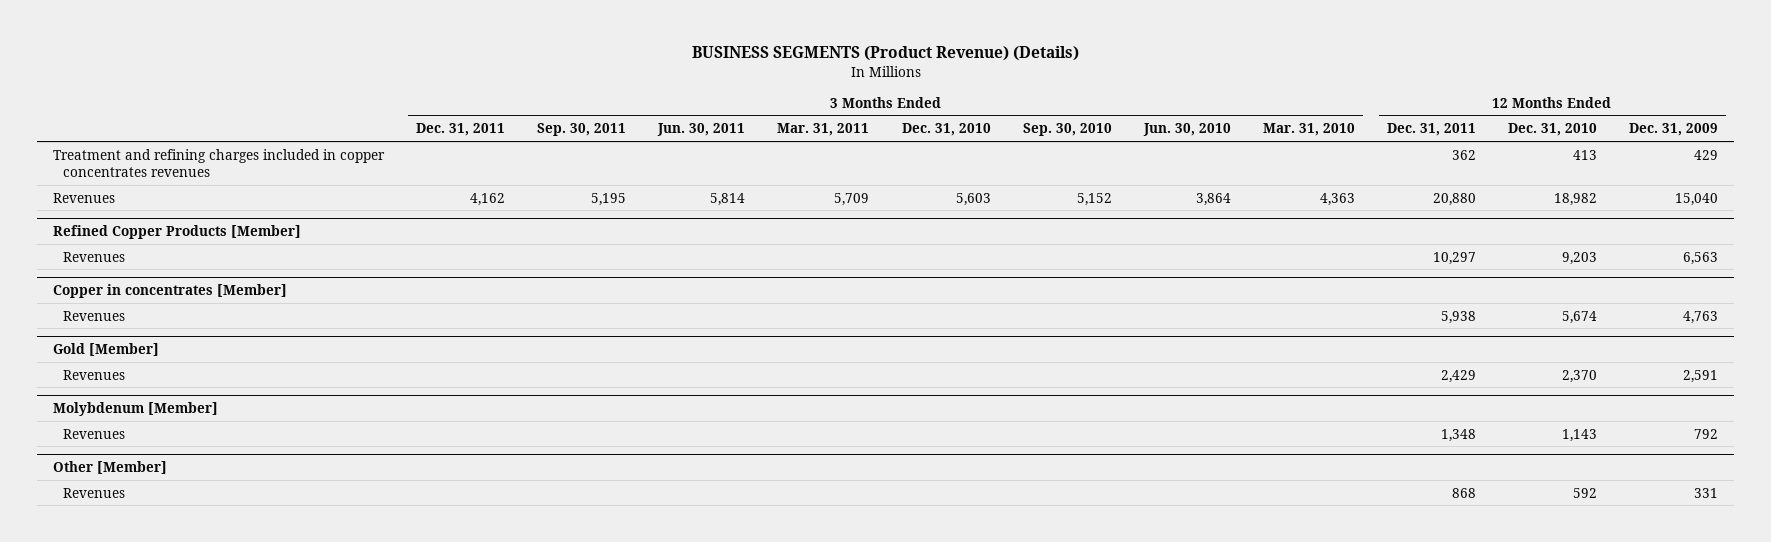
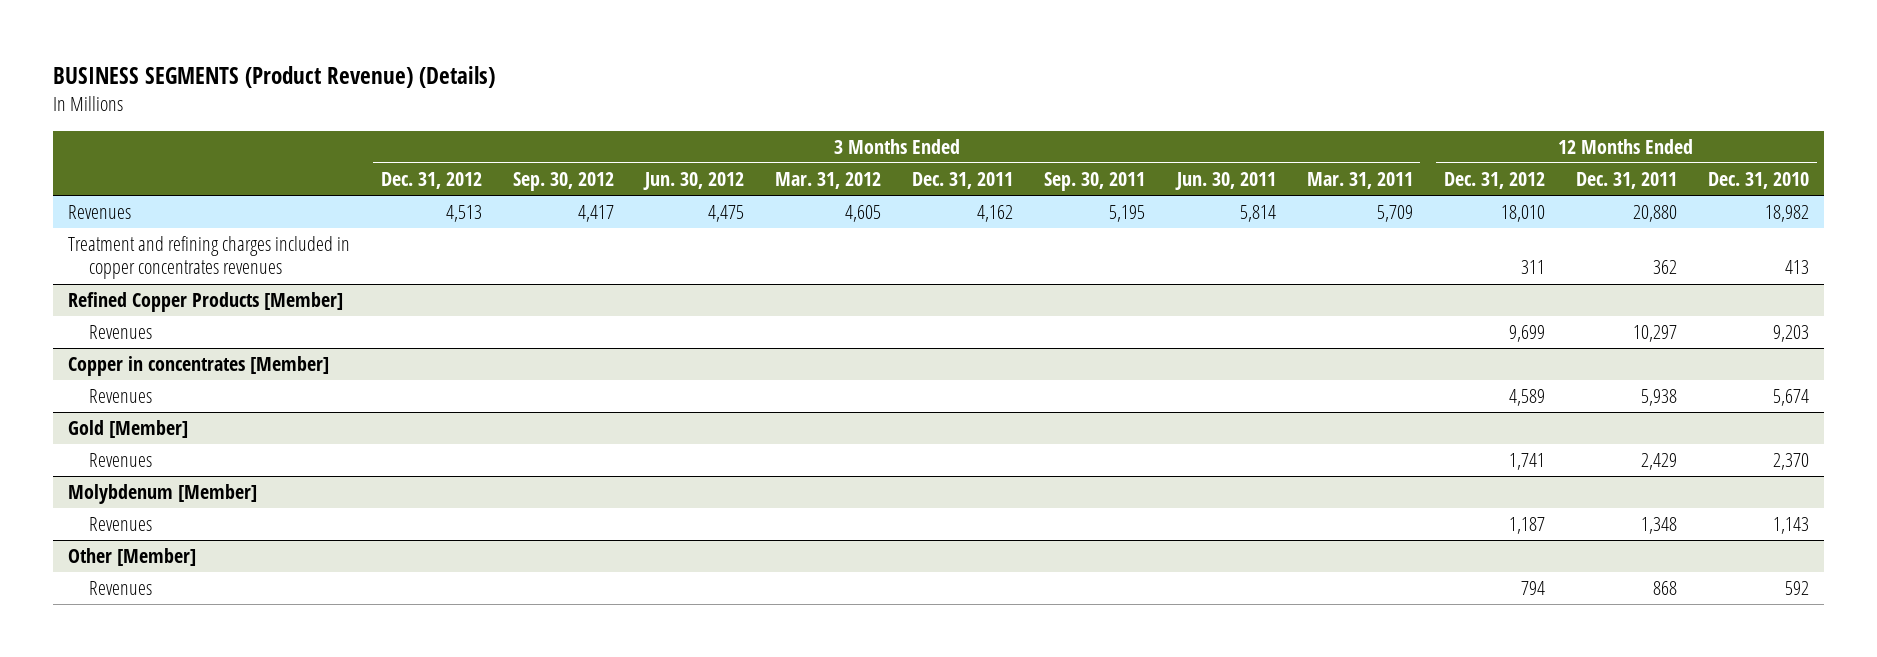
- | 3 Months Ended Dec. 31, 2011 | 3 Months Ended Sep. 30, 2011 | 3 Months Ended Jun. 30, 2011 | 3 Months Ended Mar. 31, 2011 | 3 Months Ended Dec. 31, 2010 | 3 Months Ended Sep. 30, 2010 | 3 Months Ended Jun. 30, 2010 | 3 Months Ended Mar. 31, 2010 | 12 Months Ended Dec. 31, 2011 | 12 Months Ended Dec. 31, 2010 | 12 Months Ended Dec. 31, 2009
+ | 3 Months Ended Dec. 31, 2012 | 3 Months Ended Sep. 30, 2012 | 3 Months Ended Jun. 30, 2012 | 3 Months Ended Mar. 31, 2012 | 3 Months Ended Dec. 31, 2011 | 3 Months Ended Sep. 30, 2011 | 3 Months Ended Jun. 30, 2011 | 3 Months Ended Mar. 31, 2011 | 12 Months Ended Dec. 31, 2012 | 12 Months Ended Dec. 31, 2011 | 12 Months Ended Dec. 31, 2010
moved down: Treatment and refining charges included in copper concentrates revenues | | | | | | | | | 311 | 362 | 413

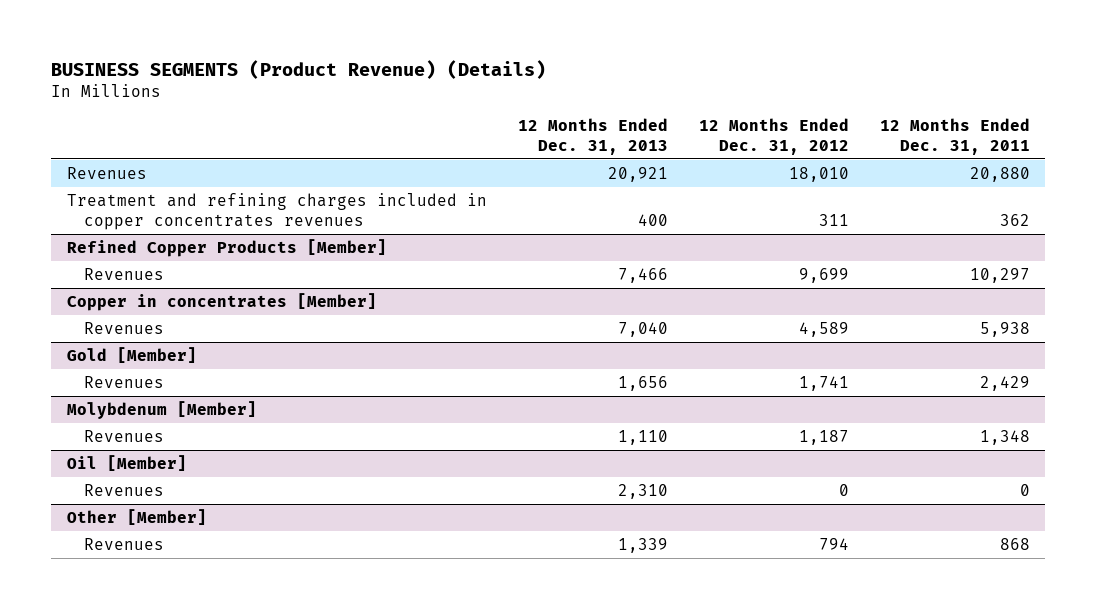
- | 3 Months Ended Dec. 31, 2012 | 3 Months Ended Sep. 30, 2012 | 3 Months Ended Jun. 30, 2012 | 3 Months Ended Mar. 31, 2012 | 3 Months Ended Dec. 31, 2011 | 3 Months Ended Sep. 30, 2011 | 3 Months Ended Jun. 30, 2011 | 3 Months Ended Mar. 31, 2011 | 12 Months Ended Dec. 31, 2012 | 12 Months Ended Dec. 31, 2011 | 12 Months Ended Dec. 31, 2010
+ | 12 Months Ended Dec. 31, 2013 | 12 Months Ended Dec. 31, 2012 | 12 Months Ended Dec. 31, 2011
+ Oil [Member]
+ Revenues | 2,310 | 0 | 0

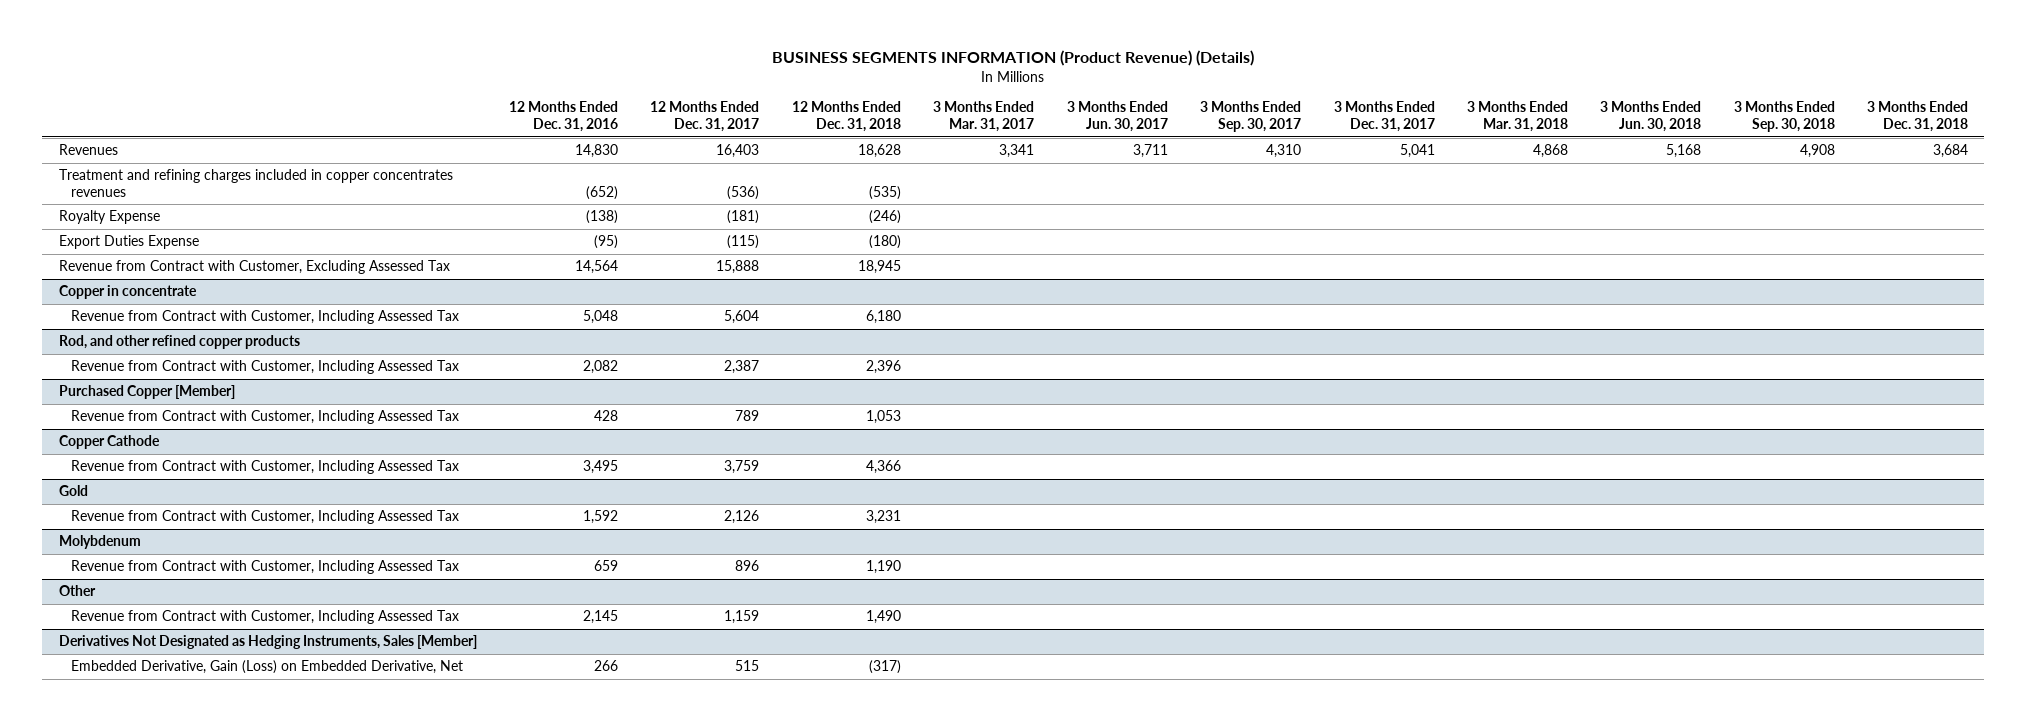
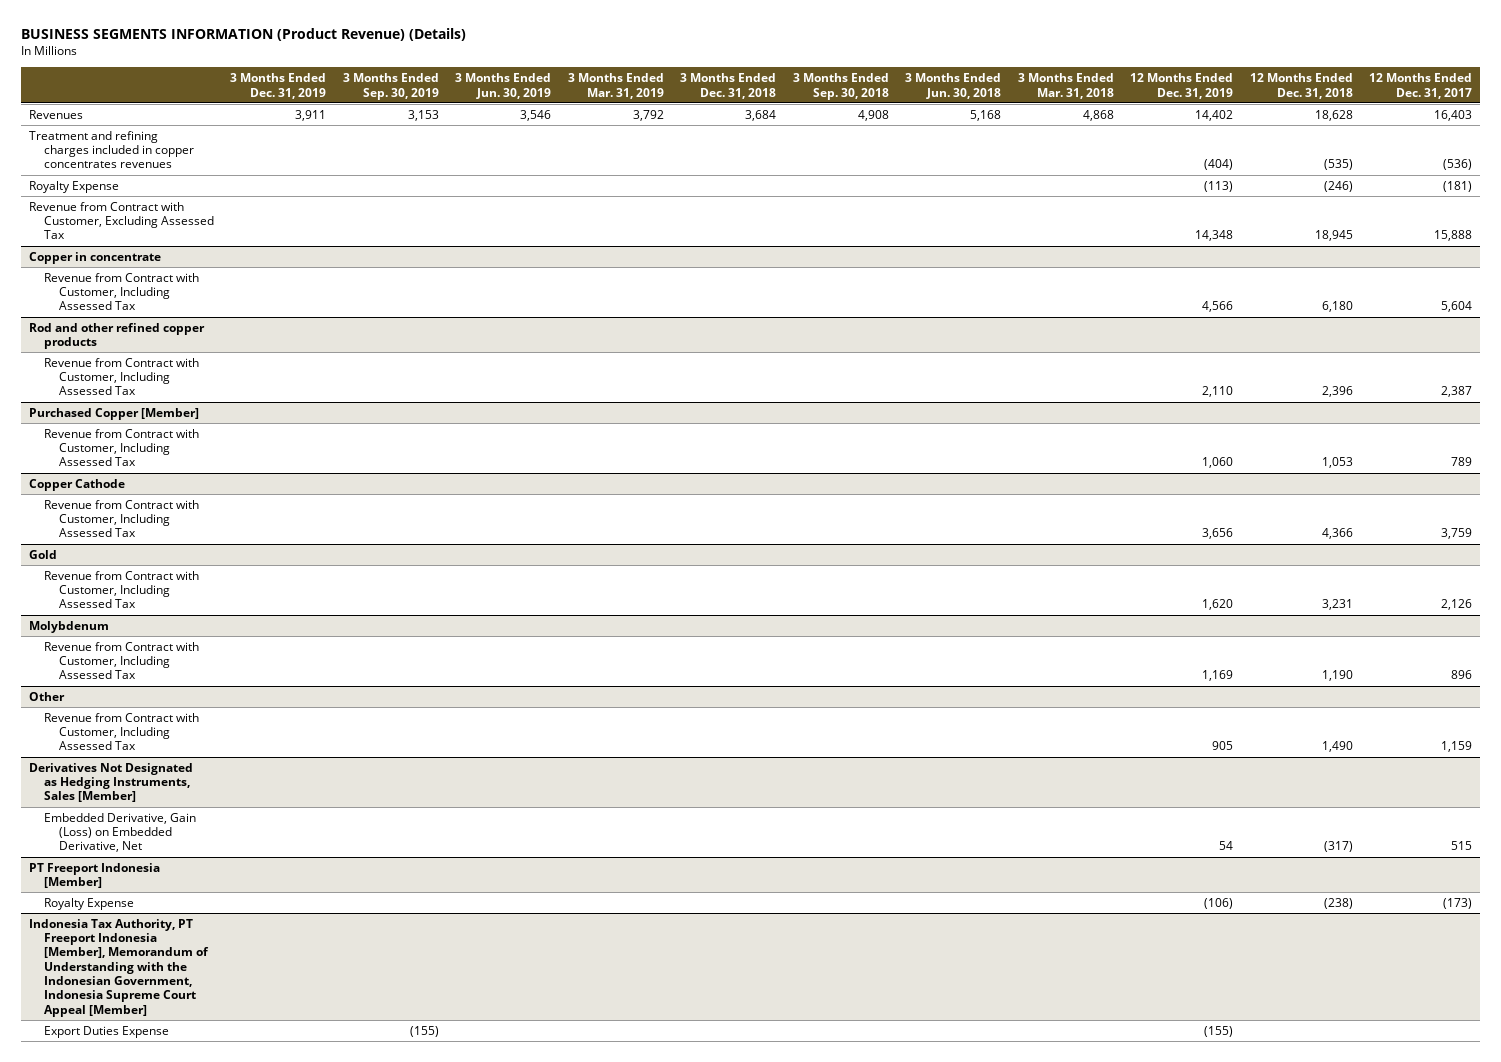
- | 12 Months Ended Dec. 31, 2016 | 12 Months Ended Dec. 31, 2017 | 12 Months Ended Dec. 31, 2018 | 3 Months Ended Mar. 31, 2017 | 3 Months Ended Jun. 30, 2017 | 3 Months Ended Sep. 30, 2017 | 3 Months Ended Dec. 31, 2017 | 3 Months Ended Mar. 31, 2018 | 3 Months Ended Jun. 30, 2018 | 3 Months Ended Sep. 30, 2018 | 3 Months Ended Dec. 31, 2018
+ | 3 Months Ended Dec. 31, 2019 | 3 Months Ended Sep. 30, 2019 | 3 Months Ended Jun. 30, 2019 | 3 Months Ended Mar. 31, 2019 | 3 Months Ended Dec. 31, 2018 | 3 Months Ended Sep. 30, 2018 | 3 Months Ended Jun. 30, 2018 | 3 Months Ended Mar. 31, 2018 | 12 Months Ended Dec. 31, 2019 | 12 Months Ended Dec. 31, 2018 | 12 Months Ended Dec. 31, 2017
- Export Duties Expense | (95) | (115) | (180) | | | | | | | |
- Rod, and other refined copper products
+ Rod and other refined copper products
+ PT Freeport Indonesia [Member]
+ Royalty Expense | | | | | | | | | (106) | (238) | (173)
+ Indonesia Tax Authority, PT Freeport Indonesia [Member], Memorandum of Understanding with the Indonesian Government, Indonesia Supreme Court Appeal [Member]
+ Export Duties Expense | | (155) | | | | | | | (155) | |

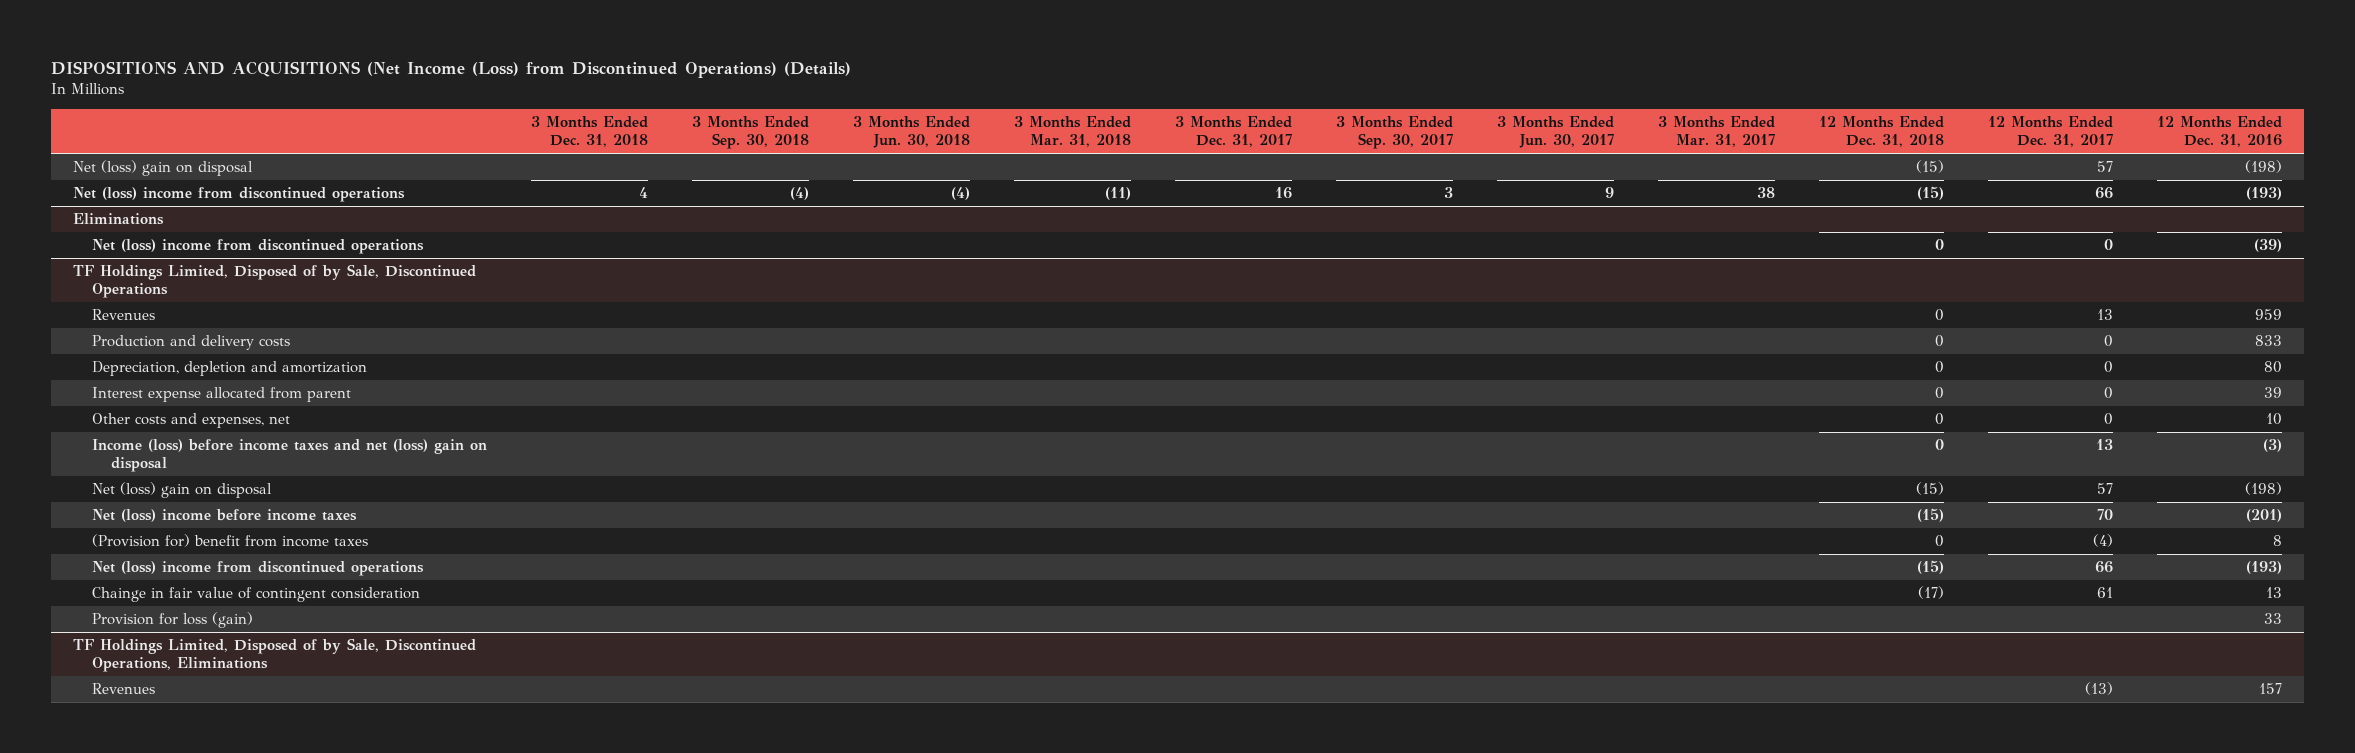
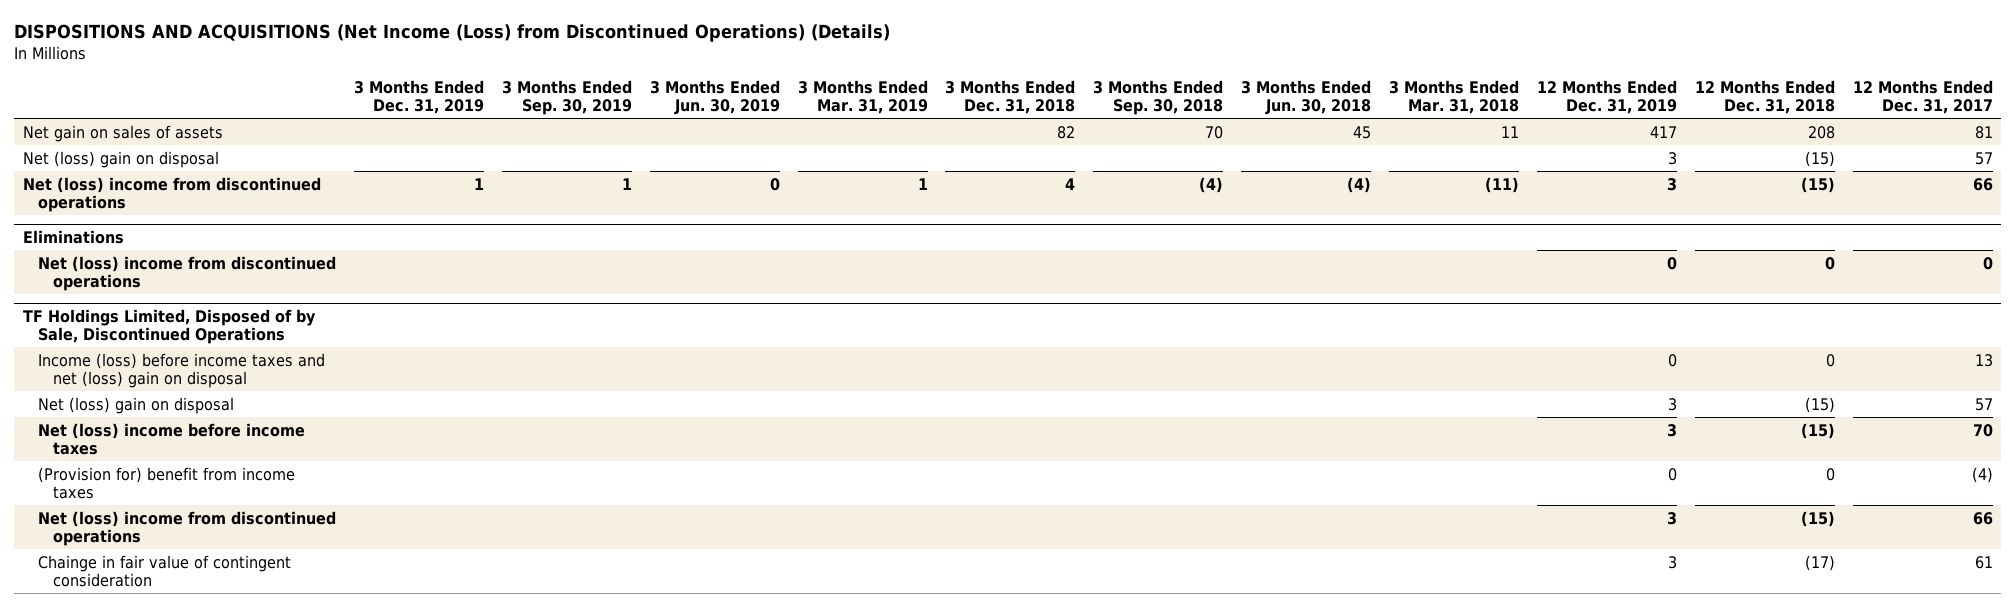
- | 3 Months Ended Dec. 31, 2018 | 3 Months Ended Sep. 30, 2018 | 3 Months Ended Jun. 30, 2018 | 3 Months Ended Mar. 31, 2018 | 3 Months Ended Dec. 31, 2017 | 3 Months Ended Sep. 30, 2017 | 3 Months Ended Jun. 30, 2017 | 3 Months Ended Mar. 31, 2017 | 12 Months Ended Dec. 31, 2018 | 12 Months Ended Dec. 31, 2017 | 12 Months Ended Dec. 31, 2016
+ | 3 Months Ended Dec. 31, 2019 | 3 Months Ended Sep. 30, 2019 | 3 Months Ended Jun. 30, 2019 | 3 Months Ended Mar. 31, 2019 | 3 Months Ended Dec. 31, 2018 | 3 Months Ended Sep. 30, 2018 | 3 Months Ended Jun. 30, 2018 | 3 Months Ended Mar. 31, 2018 | 12 Months Ended Dec. 31, 2019 | 12 Months Ended Dec. 31, 2018 | 12 Months Ended Dec. 31, 2017
+ Net gain on sales of assets | | | | | 82 | 70 | 45 | 11 | 417 | 208 | 81
@ TF Holdings Limited, Disposed of by Sale, Discontinued Operations
- Revenues | | | | | | | | | 0 | 13 | 959
- Production and delivery costs | | | | | | | | | 0 | 0 | 833
- Depreciation, depletion and amortization | | | | | | | | | 0 | 0 | 80
- Interest expense allocated from parent | | | | | | | | | 0 | 0 | 39
- Other costs and expenses, net | | | | | | | | | 0 | 0 | 10
- Provision for loss (gain) | | | | | | | | | | | 33
- TF Holdings Limited, Disposed of by Sale, Discontinued Operations, Eliminations
- Revenues | | | | | | | | | | (13) | 157

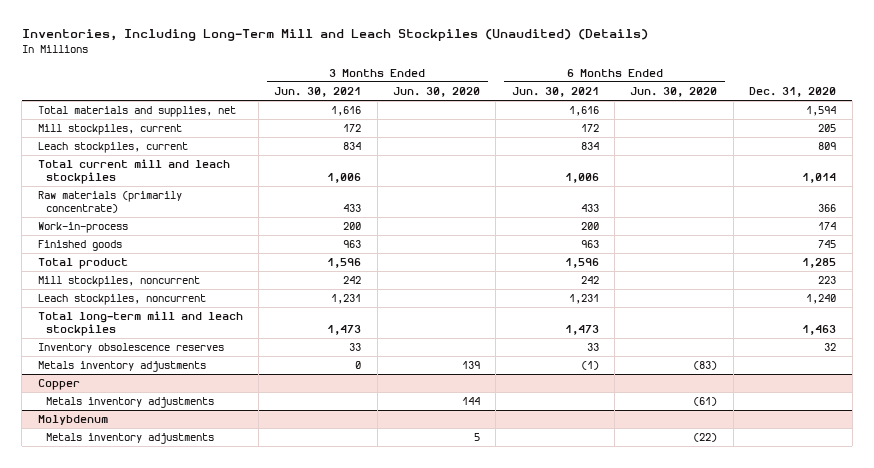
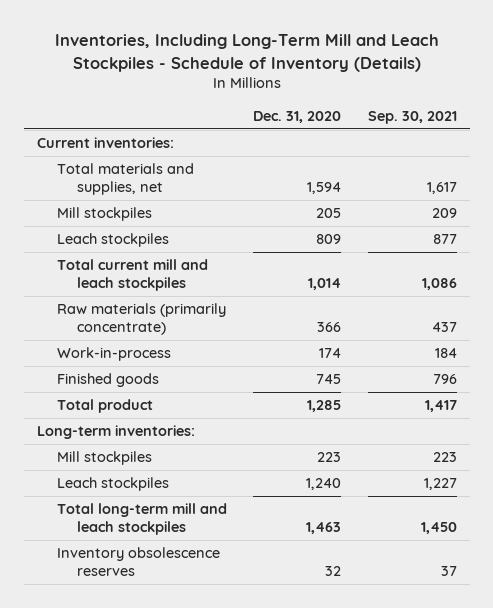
- Inventories, Including Long-Term Mill and Leach Stockpiles (Unaudited) (Details)
+ Inventories, Including Long-Term Mill and Leach Stockpiles - Schedule of Inventory (Details)
- | 3 Months Ended Jun. 30, 2021 | 3 Months Ended Jun. 30, 2020 | 6 Months Ended Jun. 30, 2021 | 6 Months Ended Jun. 30, 2020 | Dec. 31, 2020
+ | Dec. 31, 2020 | Sep. 30, 2021
+ Current inventories:
- Mill stockpiles, current | 172 | | 172 | | 205
- Leach stockpiles, current | 834 | | 834 | | 809
+ Mill stockpiles | 205 | 209
+ Leach stockpiles | 809 | 877
- Mill stockpiles, noncurrent | 242 | | 242 | | 223
- Leach stockpiles, noncurrent | 1,231 | | 1,231 | | 1,240
+ Long-term inventories:
+ Mill stockpiles | 223 | 223
+ Leach stockpiles | 1,240 | 1,227
- Metals inventory adjustments | 0 | 139 | (1) | (83) |
- Copper
- Metals inventory adjustments | | 144 | | (61) |
- Molybdenum
- Metals inventory adjustments | | 5 | | (22) |

